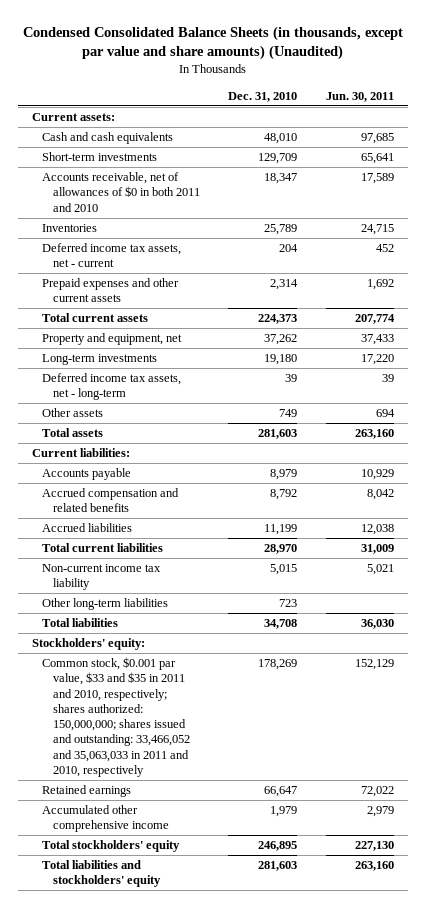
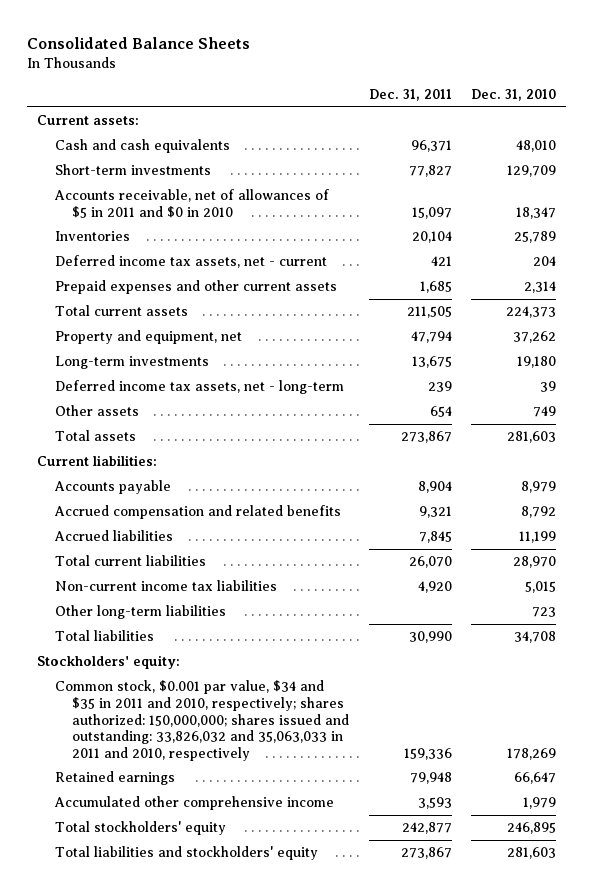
- Condensed Consolidated Balance Sheets (in thousands, except par value and share amounts) (Unaudited)
+ Consolidated Balance Sheets
- | Dec. 31, 2010 | Jun. 30, 2011
+ | Dec. 31, 2011 | Dec. 31, 2010
- Accounts receivable, net of allowances of $0 in both 2011 and 2010 | 18,347 | 17,589
+ Accounts receivable, net of allowances of $5 in 2011 and $0 in 2010 | 15,097 | 18,347
- Non-current income tax liability | 5,015 | 5,021
+ Non-current income tax liabilities | 4,920 | 5,015
- Common stock, $0.001 par value, $33 and $35 in 2011 and 2010, respectively; shares authorized: 150,000,000; shares issued and outstanding: 33,466,052 and 35,063,033 in 2011 and 2010, respectively | 178,269 | 152,129
+ Common stock, $0.001 par value, $34 and $35 in 2011 and 2010, respectively; shares authorized: 150,000,000; shares issued and outstanding: 33,826,032 and 35,063,033 in 2011 and 2010, respectively | 159,336 | 178,269

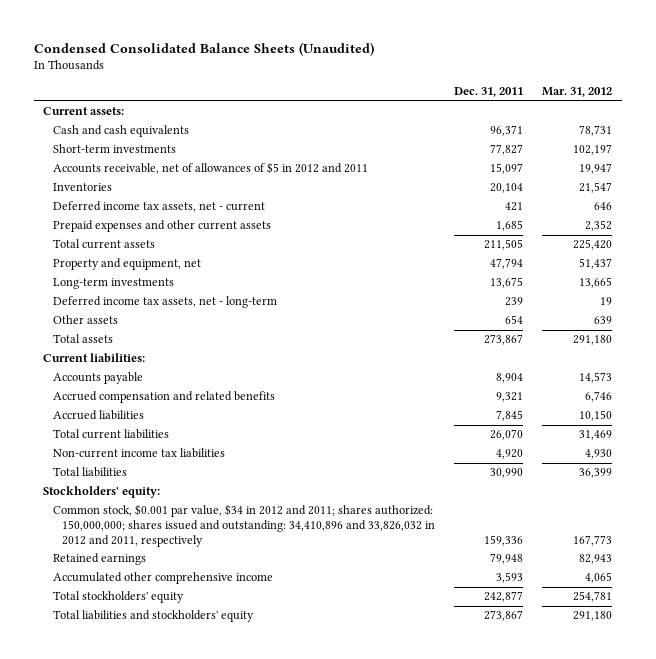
- Consolidated Balance Sheets
+ Condensed Consolidated Balance Sheets (Unaudited)
- | Dec. 31, 2011 | Dec. 31, 2010
+ | Dec. 31, 2011 | Mar. 31, 2012
- Accounts receivable, net of allowances of $5 in 2011 and $0 in 2010 | 15,097 | 18,347
+ Accounts receivable, net of allowances of $5 in 2012 and 2011 | 15,097 | 19,947
- Other long-term liabilities | | 723
- Common stock, $0.001 par value, $34 and $35 in 2011 and 2010, respectively; shares authorized: 150,000,000; shares issued and outstanding: 33,826,032 and 35,063,033 in 2011 and 2010, respectively | 159,336 | 178,269
+ Common stock, $0.001 par value, $34 in 2012 and 2011; shares authorized: 150,000,000; shares issued and outstanding: 34,410,896 and 33,826,032 in 2012 and 2011, respectively | 159,336 | 167,773

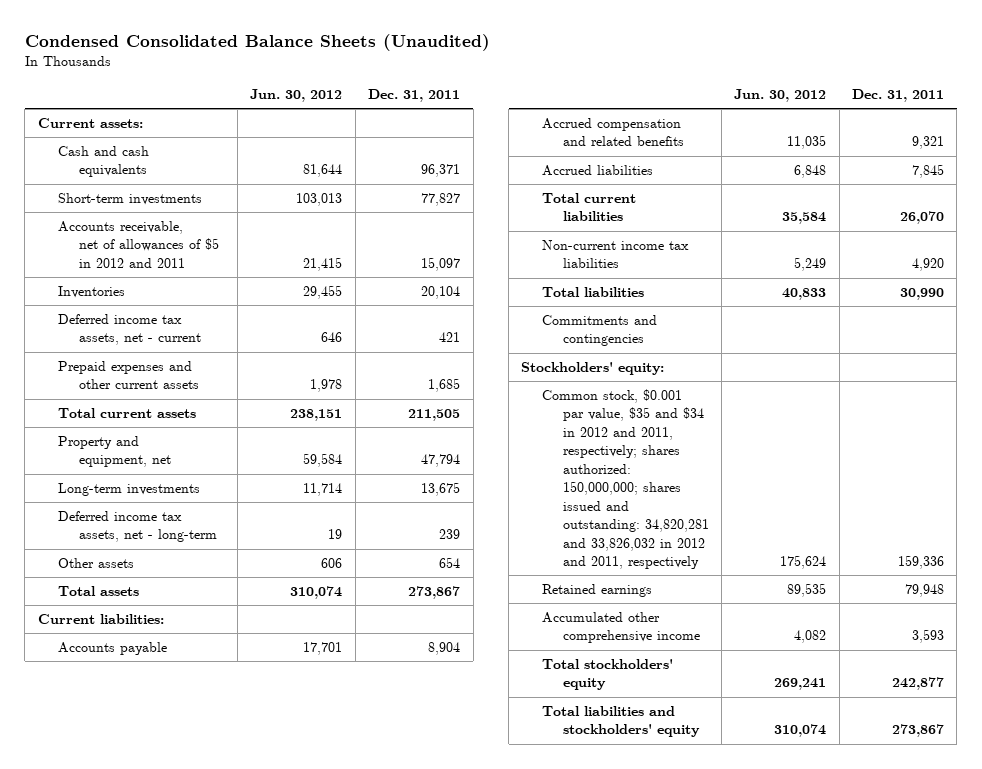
- | Dec. 31, 2011 | Mar. 31, 2012
+ | Jun. 30, 2012 | Dec. 31, 2011
+ Commitments and contingencies
- Common stock, $0.001 par value, $34 in 2012 and 2011; shares authorized: 150,000,000; shares issued and outstanding: 34,410,896 and 33,826,032 in 2012 and 2011, respectively | 159,336 | 167,773
+ Common stock, $0.001 par value, $35 and $34 in 2012 and 2011, respectively; shares authorized: 150,000,000; shares issued and outstanding: 34,820,281 and 33,826,032 in 2012 and 2011, respectively | 175,624 | 159,336

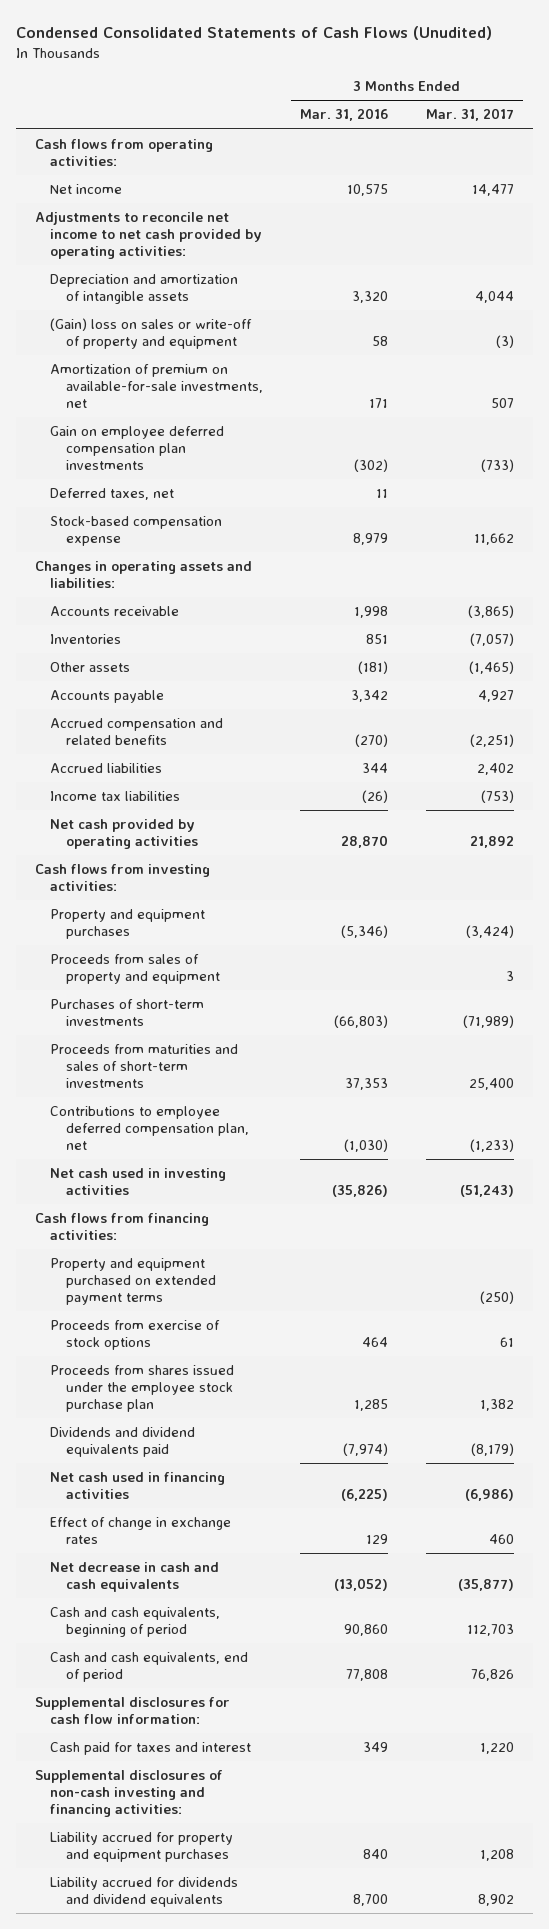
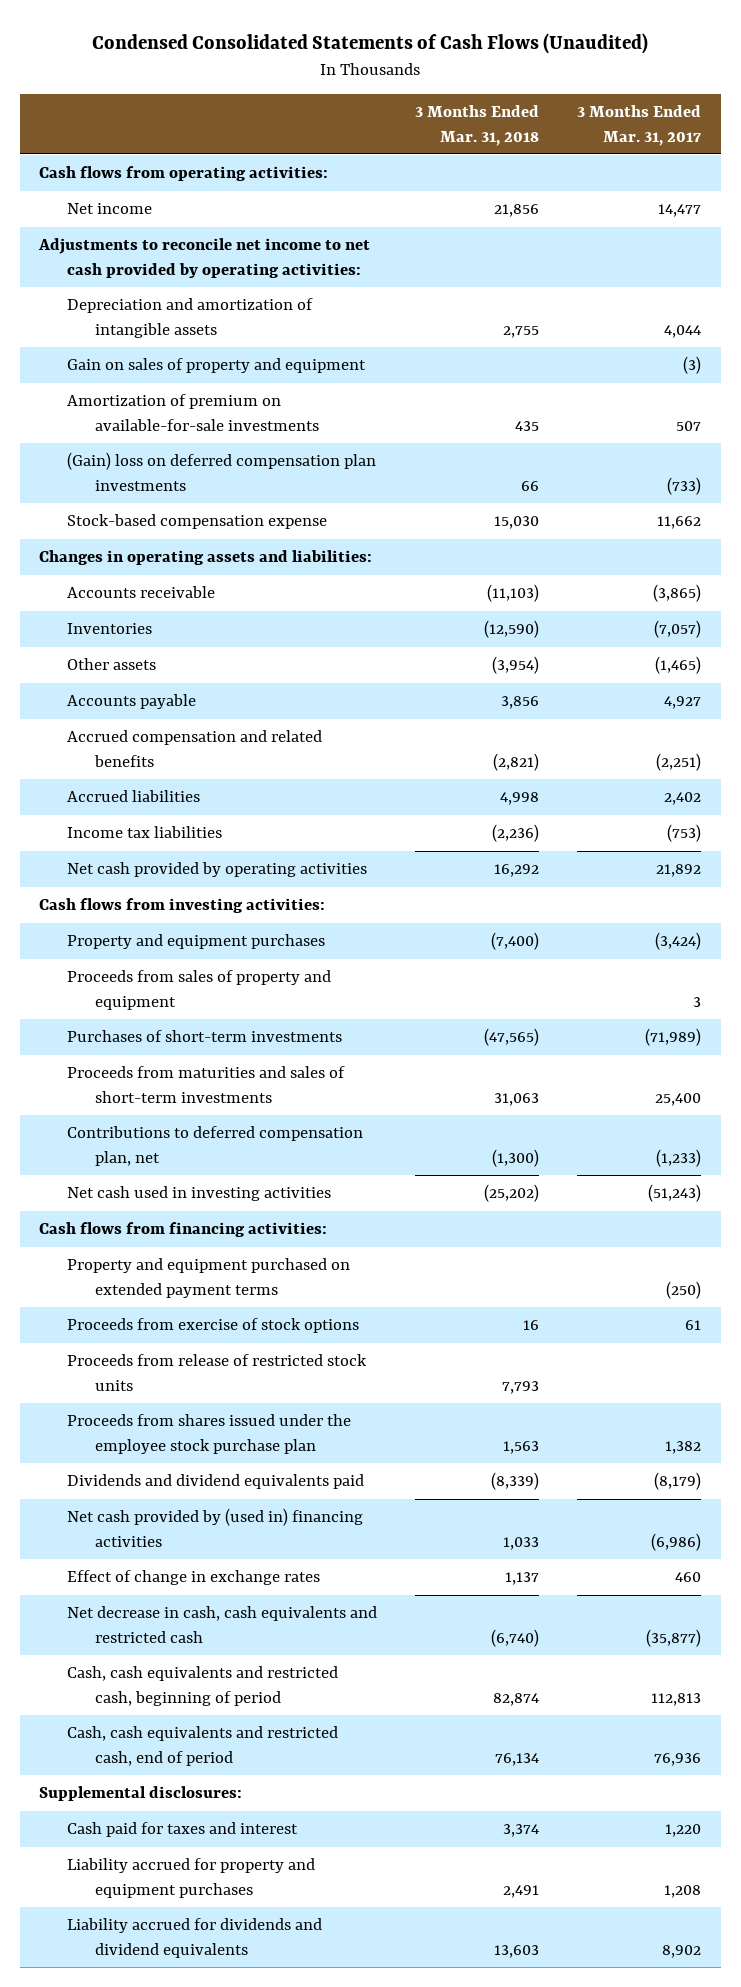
- Condensed Consolidated Statements of Cash Flows (Unudited)
+ Condensed Consolidated Statements of Cash Flows (Unaudited)
- | 3 Months Ended Mar. 31, 2016 | 3 Months Ended Mar. 31, 2017
+ | 3 Months Ended Mar. 31, 2018 | 3 Months Ended Mar. 31, 2017
- (Gain) loss on sales or write-off of property and equipment | 58 | (3)
- Amortization of premium on available-for-sale investments, net | 171 | 507
- Gain on employee deferred compensation plan investments | (302) | (733)
- Deferred taxes, net | 11 |
+ Gain on sales of property and equipment | | (3)
+ Amortization of premium on available-for-sale investments | 435 | 507
+ (Gain) loss on deferred compensation plan investments | 66 | (733)
- Contributions to employee deferred compensation plan, net | (1,030) | (1,233)
+ Contributions to deferred compensation plan, net | (1,300) | (1,233)
+ Proceeds from release of restricted stock units | 7,793 |
- Net cash used in financing activities | (6,225) | (6,986)
+ Net cash provided by (used in) financing activities | 1,033 | (6,986)
- Net decrease in cash and cash equivalents | (13,052) | (35,877)
- Cash and cash equivalents, beginning of period | 90,860 | 112,703
- Cash and cash equivalents, end of period | 77,808 | 76,826
- Supplemental disclosures for cash flow information:
+ Net decrease in cash, cash equivalents and restricted cash | (6,740) | (35,877)
+ Cash, cash equivalents and restricted cash, beginning of period | 82,874 | 112,813
+ Cash, cash equivalents and restricted cash, end of period | 76,134 | 76,936
+ Supplemental disclosures:
- Supplemental disclosures of non-cash investing and financing activities:

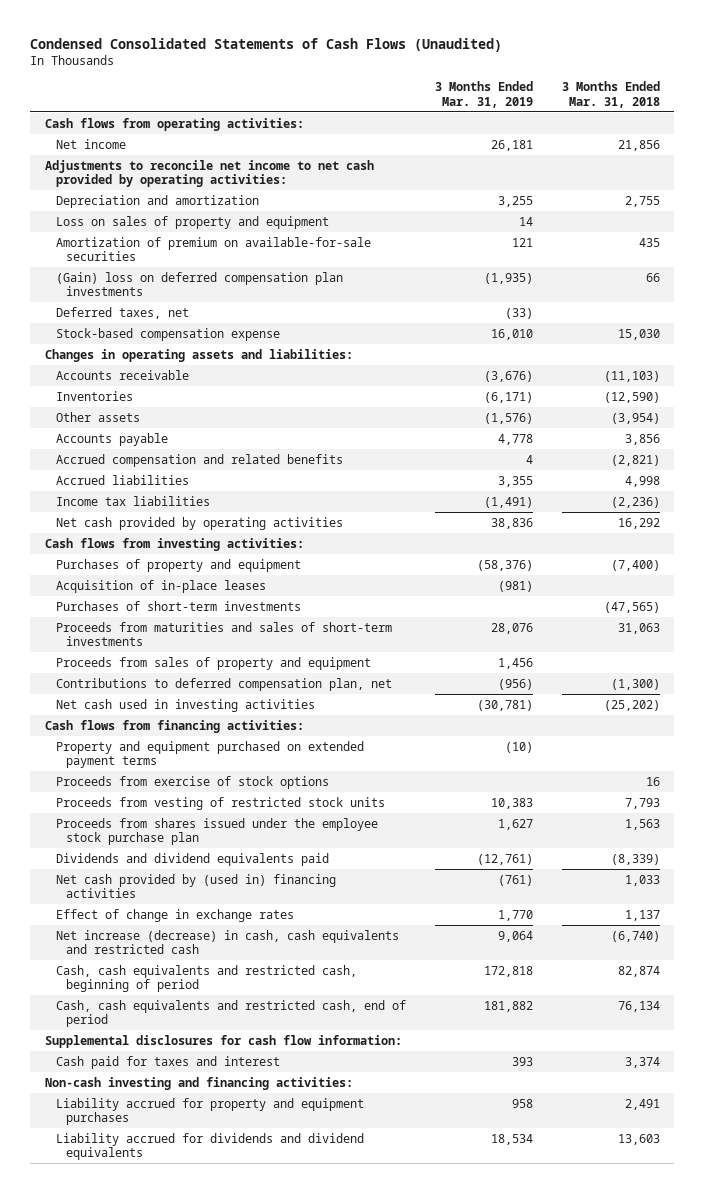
- | 3 Months Ended Mar. 31, 2018 | 3 Months Ended Mar. 31, 2017
+ | 3 Months Ended Mar. 31, 2019 | 3 Months Ended Mar. 31, 2018
- Depreciation and amortization of intangible assets | 2,755 | 4,044
- Gain on sales of property and equipment | | (3)
- Amortization of premium on available-for-sale investments | 435 | 507
+ Depreciation and amortization | 3,255 | 2,755
+ Loss on sales of property and equipment | 14 |
+ Amortization of premium on available-for-sale securities | 121 | 435
+ Deferred taxes, net | (33) |
- Property and equipment purchases | (7,400) | (3,424)
+ Purchases of property and equipment | (58,376) | (7,400)
+ Acquisition of in-place leases | (981) |
moved down: Proceeds from sales of property and equipment | 1,456 |
- Proceeds from release of restricted stock units | 7,793 |
+ Proceeds from vesting of restricted stock units | 10,383 | 7,793
- Net decrease in cash, cash equivalents and restricted cash | (6,740) | (35,877)
+ Net increase (decrease) in cash, cash equivalents and restricted cash | 9,064 | (6,740)
- Supplemental disclosures:
+ Supplemental disclosures for cash flow information:
+ Non-cash investing and financing activities:

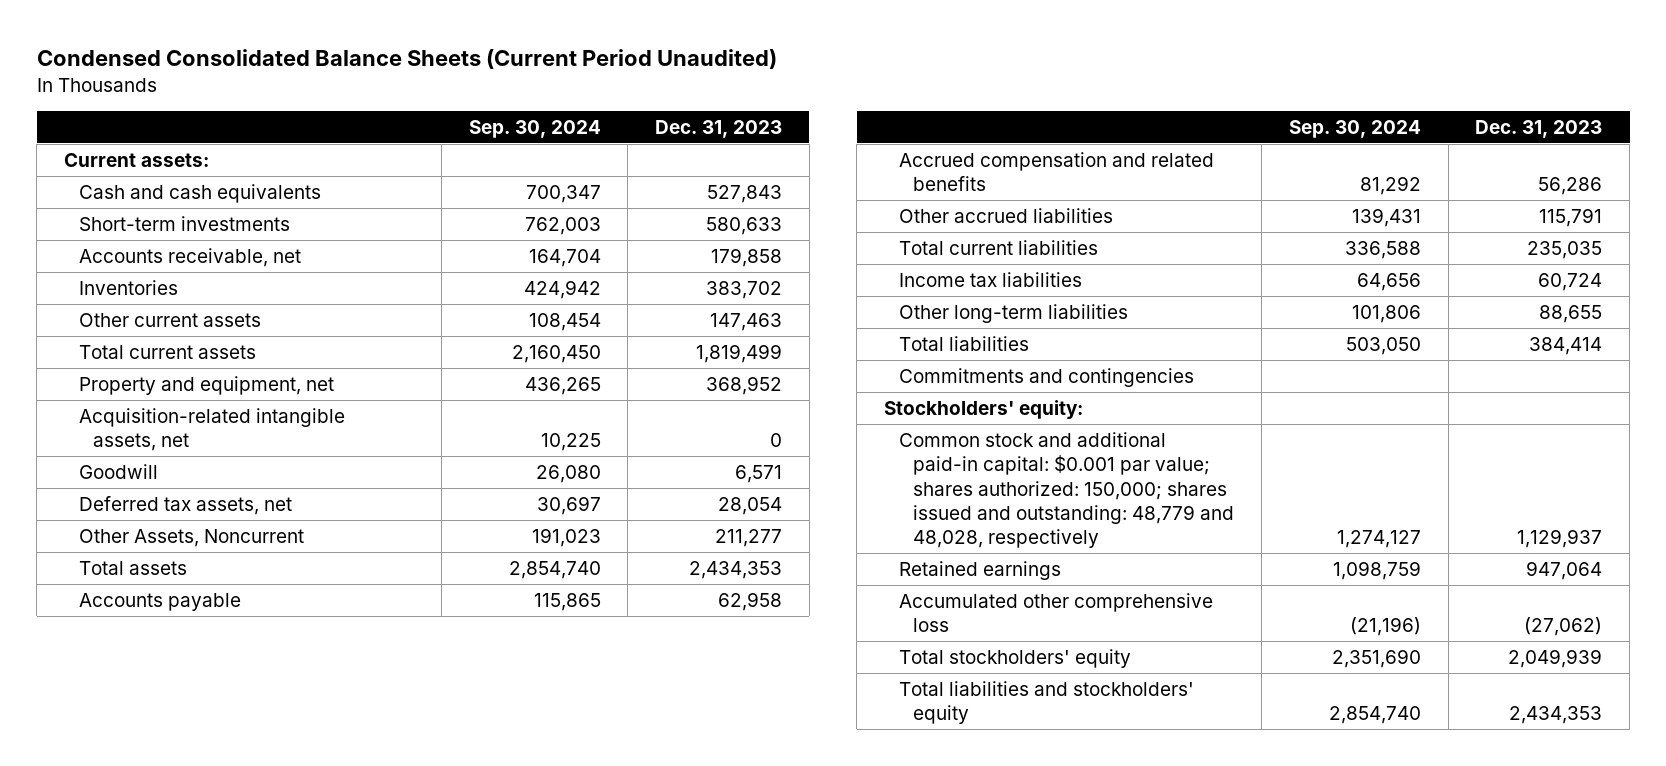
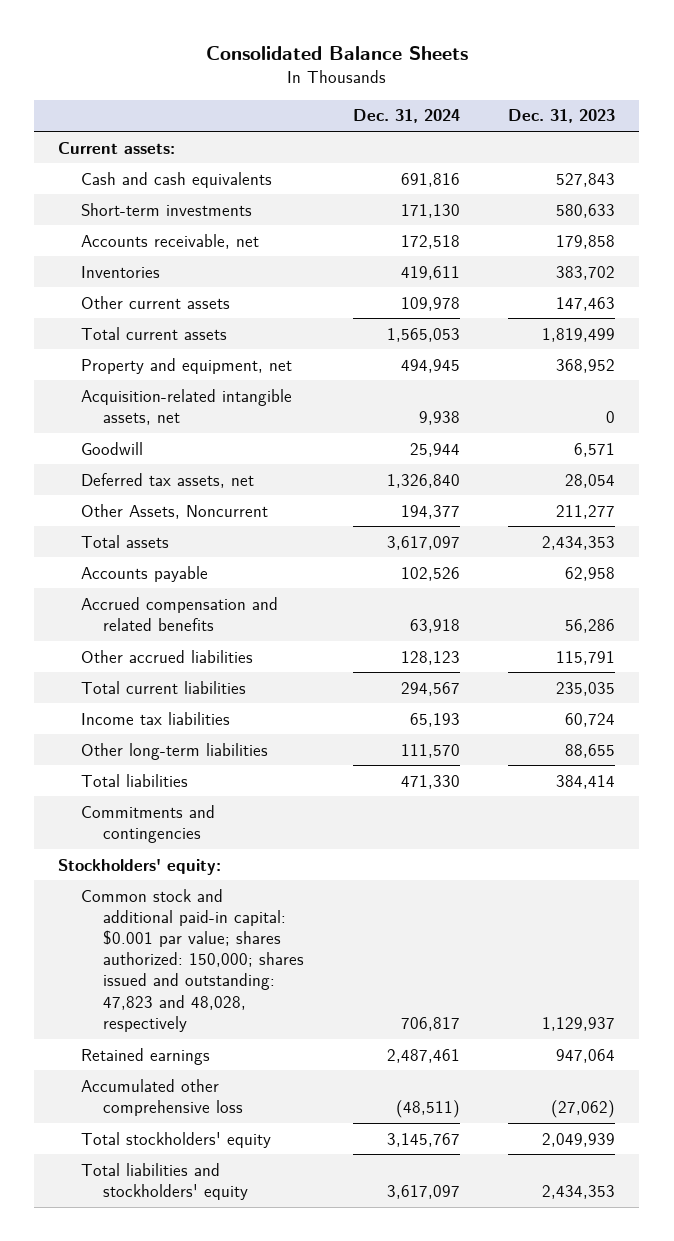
- Condensed Consolidated Balance Sheets (Current Period Unaudited)
+ Consolidated Balance Sheets
- | Sep. 30, 2024 | Dec. 31, 2023
+ | Dec. 31, 2024 | Dec. 31, 2023
- Common stock and additional paid-in capital: $0.001 par value; shares authorized: 150,000; shares issued and outstanding: 48,779 and 48,028, respectively | 1,274,127 | 1,129,937
+ Common stock and additional paid-in capital: $0.001 par value; shares authorized: 150,000; shares issued and outstanding: 47,823 and 48,028, respectively | 706,817 | 1,129,937

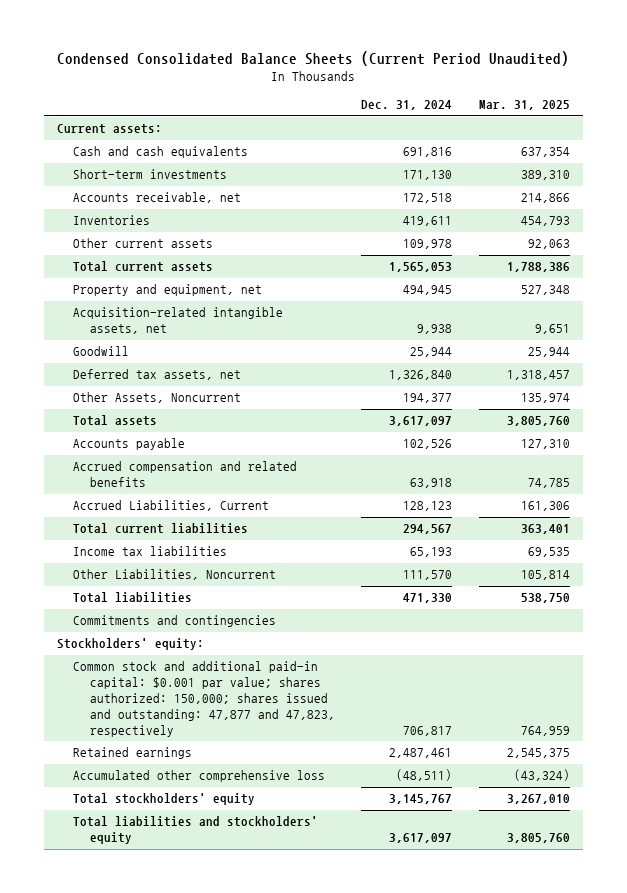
- Consolidated Balance Sheets
+ Condensed Consolidated Balance Sheets (Current Period Unaudited)
- | Dec. 31, 2024 | Dec. 31, 2023
+ | Dec. 31, 2024 | Mar. 31, 2025
- Other accrued liabilities | 128,123 | 115,791
+ Accrued Liabilities, Current | 128,123 | 161,306
- Other long-term liabilities | 111,570 | 88,655
+ Other Liabilities, Noncurrent | 111,570 | 105,814
- Common stock and additional paid-in capital: $0.001 par value; shares authorized: 150,000; shares issued and outstanding: 47,823 and 48,028, respectively | 706,817 | 1,129,937
+ Common stock and additional paid-in capital: $0.001 par value; shares authorized: 150,000; shares issued and outstanding: 47,877 and 47,823, respectively | 706,817 | 764,959

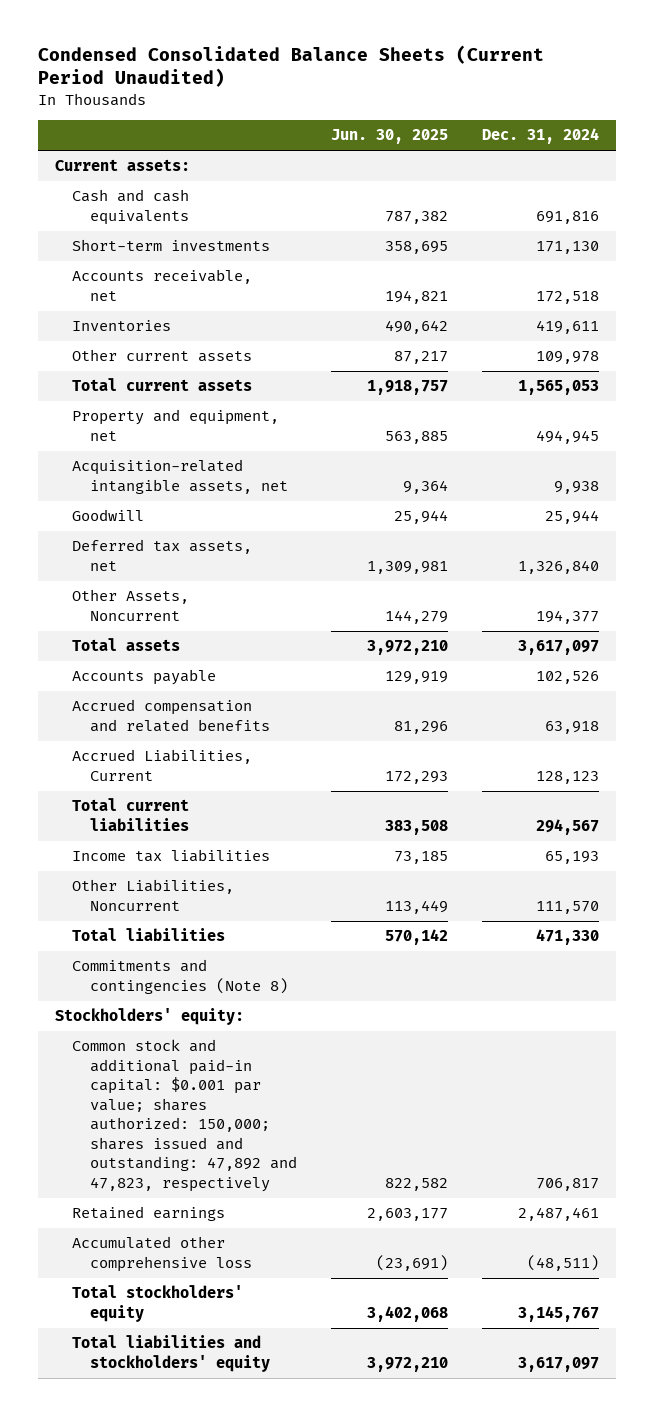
- | Dec. 31, 2024 | Mar. 31, 2025
+ | Jun. 30, 2025 | Dec. 31, 2024
- Commitments and contingencies
+ Commitments and contingencies (Note 8)
- Common stock and additional paid-in capital: $0.001 par value; shares authorized: 150,000; shares issued and outstanding: 47,877 and 47,823, respectively | 706,817 | 764,959
+ Common stock and additional paid-in capital: $0.001 par value; shares authorized: 150,000; shares issued and outstanding: 47,892 and 47,823, respectively | 822,582 | 706,817

